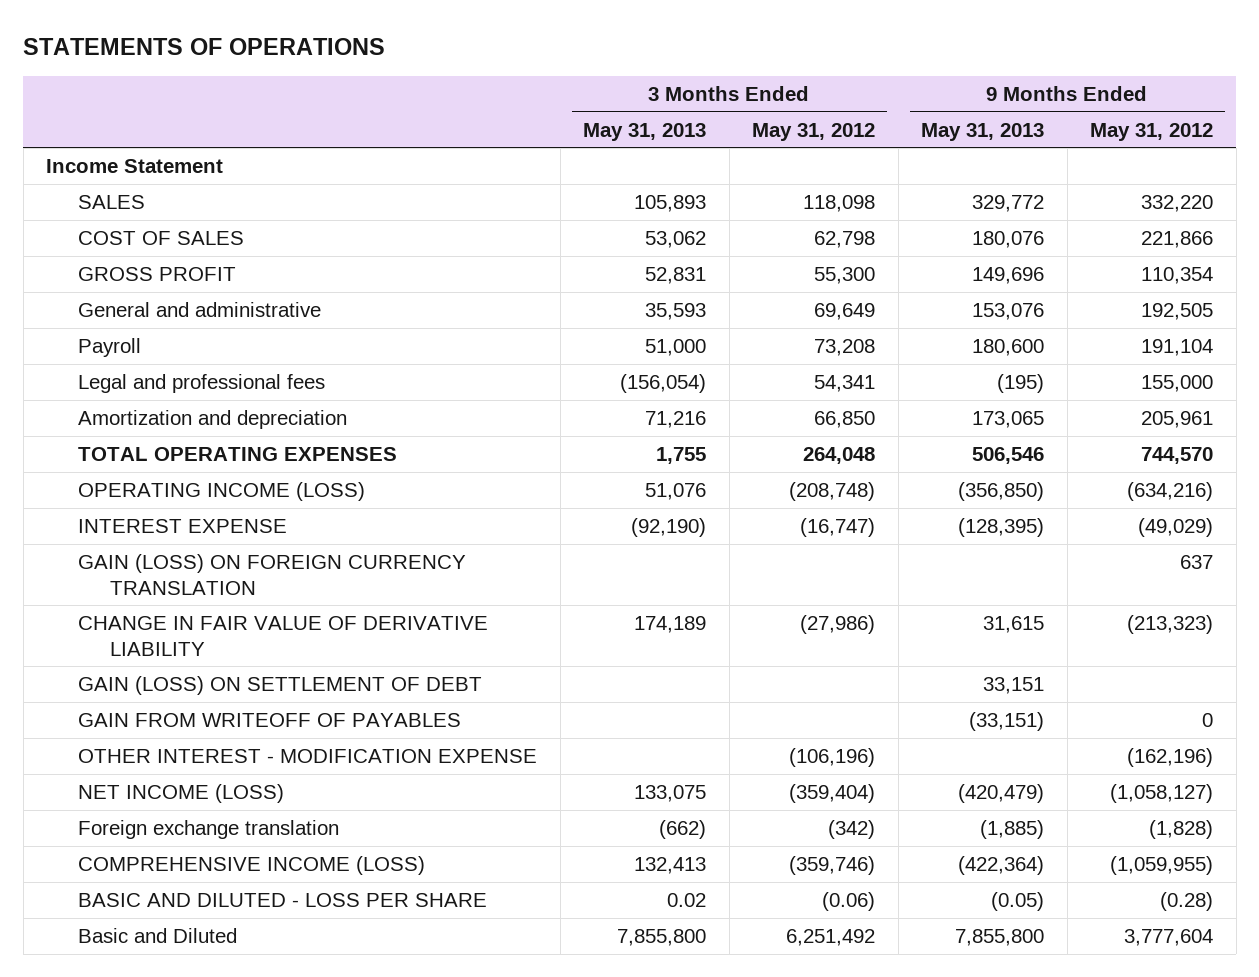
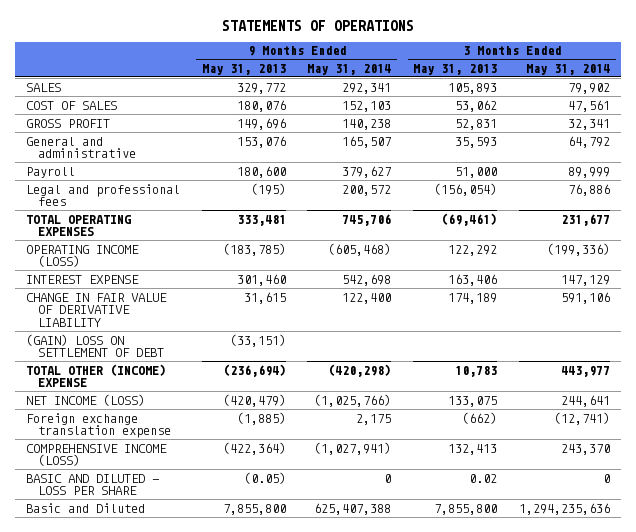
- | 3 Months Ended May 31, 2013 | 3 Months Ended May 31, 2012 | 9 Months Ended May 31, 2013 | 9 Months Ended May 31, 2012
+ | 9 Months Ended May 31, 2013 | 9 Months Ended May 31, 2014 | 3 Months Ended May 31, 2013 | 3 Months Ended May 31, 2014
- Income Statement
- Amortization and depreciation | 71,216 | 66,850 | 173,065 | 205,961
- TOTAL OPERATING EXPENSES | 1,755 | 264,048 | 506,546 | 744,570
- OPERATING INCOME (LOSS) | 51,076 | (208,748) | (356,850) | (634,216)
- INTEREST EXPENSE | (92,190) | (16,747) | (128,395) | (49,029)
- GAIN (LOSS) ON FOREIGN CURRENCY TRANSLATION | | | | 637
+ TOTAL OPERATING EXPENSES | 333,481 | 745,706 | (69,461) | 231,677
+ OPERATING INCOME (LOSS) | (183,785) | (605,468) | 122,292 | (199,336)
+ INTEREST EXPENSE | 301,460 | 542,698 | 163,406 | 147,129
- GAIN (LOSS) ON SETTLEMENT OF DEBT | | | 33,151 |
- GAIN FROM WRITEOFF OF PAYABLES | | | (33,151) | 0
- OTHER INTEREST - MODIFICATION EXPENSE | | (106,196) | | (162,196)
+ (GAIN) LOSS ON SETTLEMENT OF DEBT | (33,151) | | |
+ TOTAL OTHER (INCOME) EXPENSE | (236,694) | (420,298) | 10,783 | 443,977
- Foreign exchange translation | (662) | (342) | (1,885) | (1,828)
+ Foreign exchange translation expense | (1,885) | 2,175 | (662) | (12,741)

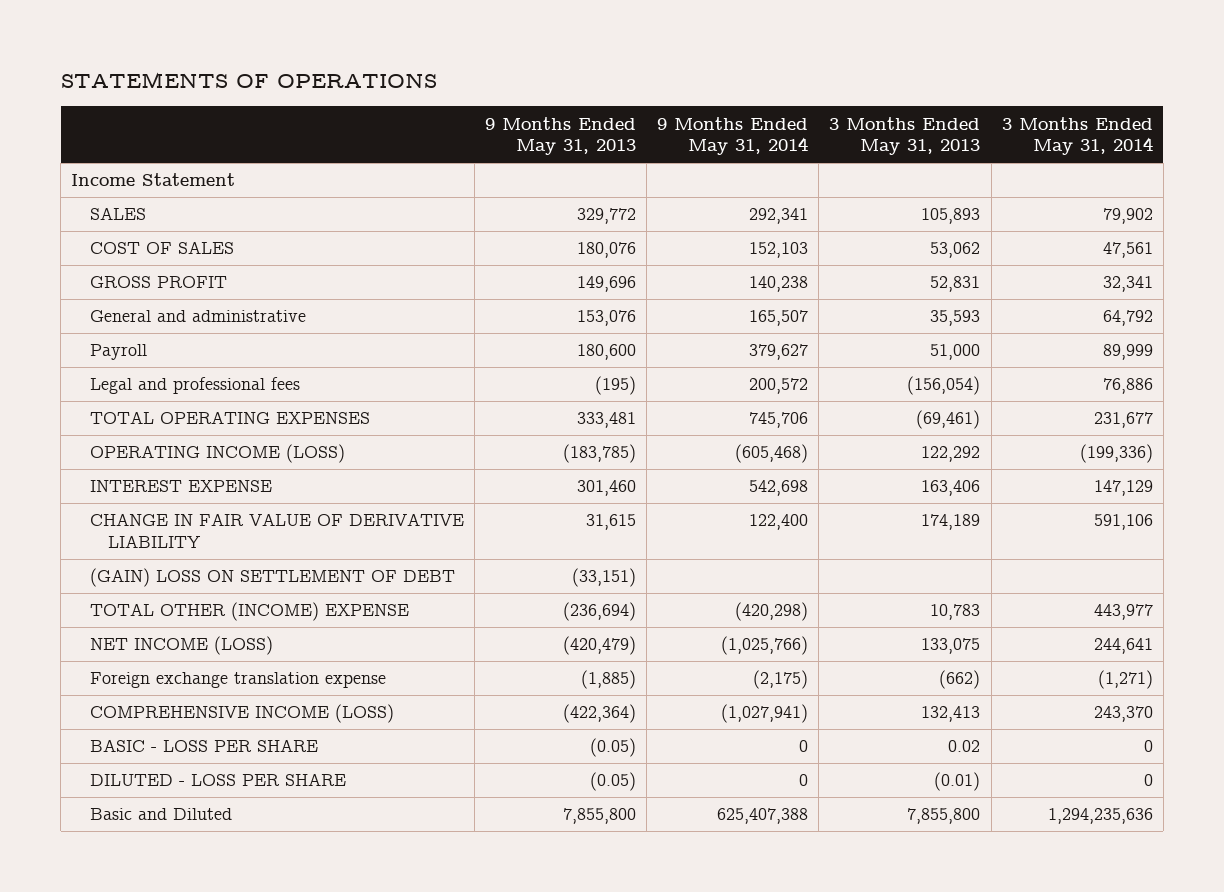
+ Income Statement
- Foreign exchange translation expense | (1,885) | 2,175 | (662) | (12,741)
+ Foreign exchange translation expense | (1,885) | (2,175) | (662) | (1,271)
- BASIC AND DILUTED - LOSS PER SHARE | (0.05) | 0 | 0.02 | 0
+ BASIC - LOSS PER SHARE | (0.05) | 0 | 0.02 | 0
+ DILUTED - LOSS PER SHARE | (0.05) | 0 | (0.01) | 0

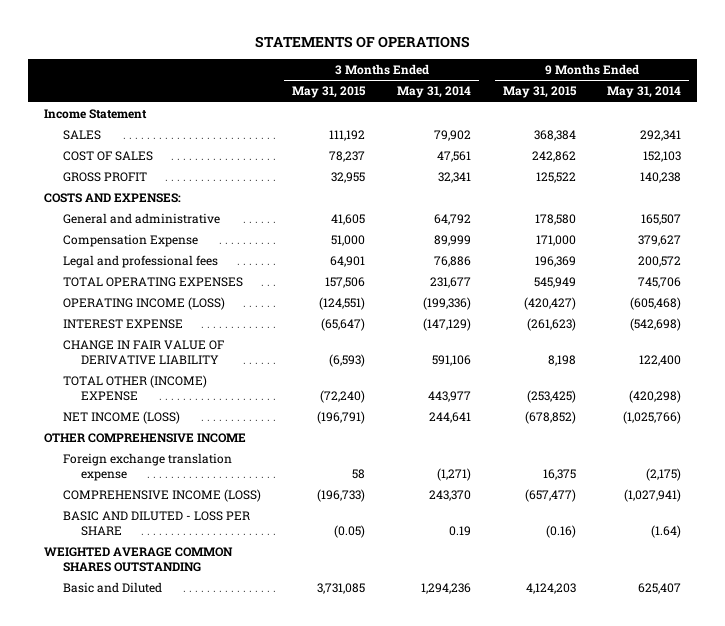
- | 9 Months Ended May 31, 2013 | 9 Months Ended May 31, 2014 | 3 Months Ended May 31, 2013 | 3 Months Ended May 31, 2014
+ | 3 Months Ended May 31, 2015 | 3 Months Ended May 31, 2014 | 9 Months Ended May 31, 2015 | 9 Months Ended May 31, 2014
+ COSTS AND EXPENSES:
- Payroll | 180,600 | 379,627 | 51,000 | 89,999
+ Compensation Expense | 51,000 | 89,999 | 171,000 | 379,627
- INTEREST EXPENSE | 301,460 | 542,698 | 163,406 | 147,129
+ INTEREST EXPENSE | (65,647) | (147,129) | (261,623) | (542,698)
- (GAIN) LOSS ON SETTLEMENT OF DEBT | (33,151) | | |
+ OTHER COMPREHENSIVE INCOME
- BASIC - LOSS PER SHARE | (0.05) | 0 | 0.02 | 0
- DILUTED - LOSS PER SHARE | (0.05) | 0 | (0.01) | 0
- Basic and Diluted | 7,855,800 | 625,407,388 | 7,855,800 | 1,294,235,636
+ BASIC AND DILUTED - LOSS PER SHARE | (0.05) | 0.19 | (0.16) | (1.64)
+ WEIGHTED AVERAGE COMMON SHARES OUTSTANDING
+ Basic and Diluted | 3,731,085 | 1,294,236 | 4,124,203 | 625,407

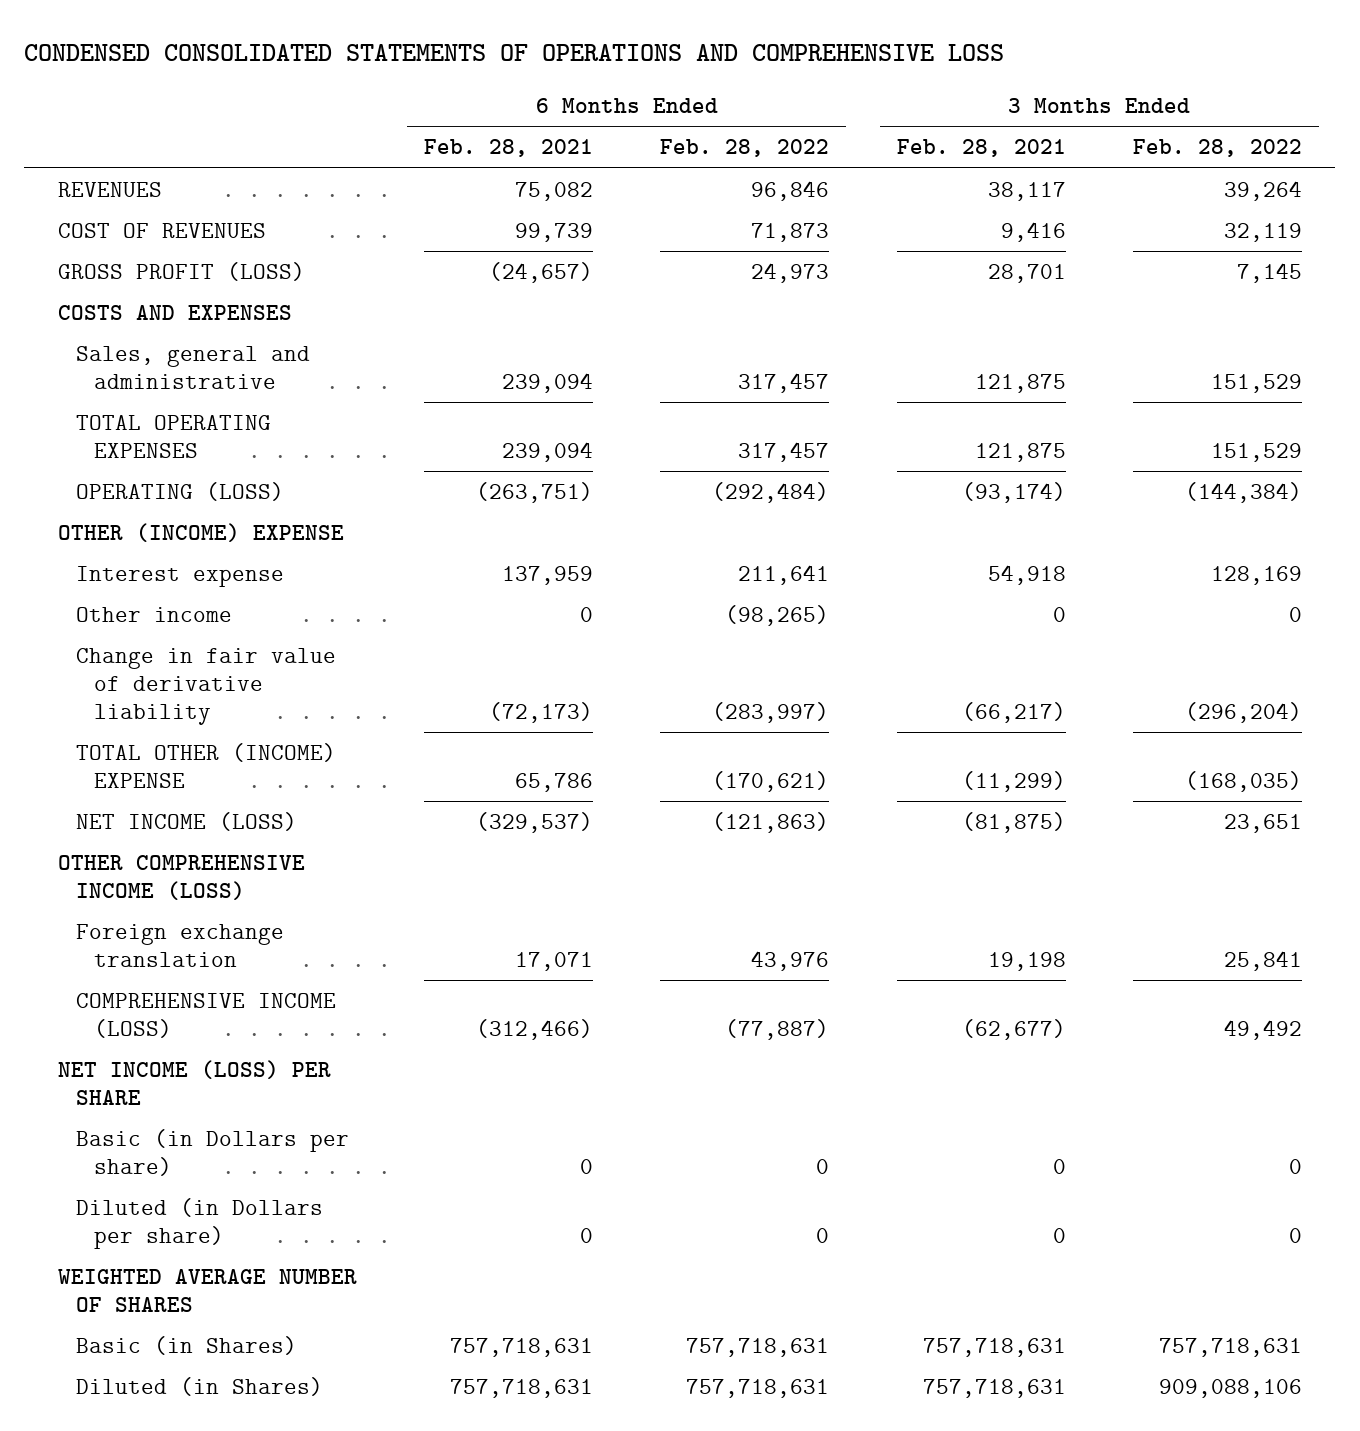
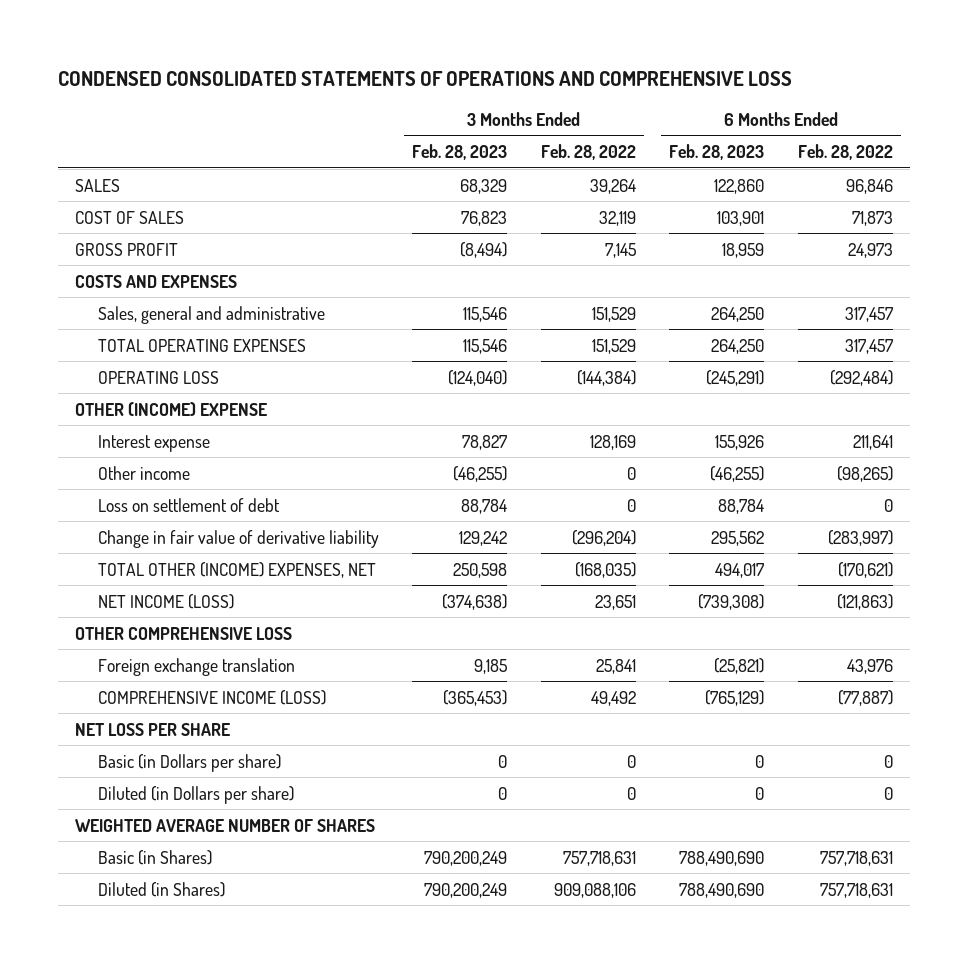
- | 6 Months Ended Feb. 28, 2021 | 6 Months Ended Feb. 28, 2022 | 3 Months Ended Feb. 28, 2021 | 3 Months Ended Feb. 28, 2022
+ | 3 Months Ended Feb. 28, 2023 | 3 Months Ended Feb. 28, 2022 | 6 Months Ended Feb. 28, 2023 | 6 Months Ended Feb. 28, 2022
- REVENUES | 75,082 | 96,846 | 38,117 | 39,264
- COST OF REVENUES | 99,739 | 71,873 | 9,416 | 32,119
- GROSS PROFIT (LOSS) | (24,657) | 24,973 | 28,701 | 7,145
+ SALES | 68,329 | 39,264 | 122,860 | 96,846
+ COST OF SALES | 76,823 | 32,119 | 103,901 | 71,873
+ GROSS PROFIT | (8,494) | 7,145 | 18,959 | 24,973
- OPERATING (LOSS) | (263,751) | (292,484) | (93,174) | (144,384)
+ OPERATING LOSS | (124,040) | (144,384) | (245,291) | (292,484)
+ Loss on settlement of debt | 88,784 | 0 | 88,784 | 0
- TOTAL OTHER (INCOME) EXPENSE | 65,786 | (170,621) | (11,299) | (168,035)
+ TOTAL OTHER (INCOME) EXPENSES, NET | 250,598 | (168,035) | 494,017 | (170,621)
- OTHER COMPREHENSIVE INCOME (LOSS)
+ OTHER COMPREHENSIVE LOSS
- NET INCOME (LOSS) PER SHARE
+ NET LOSS PER SHARE

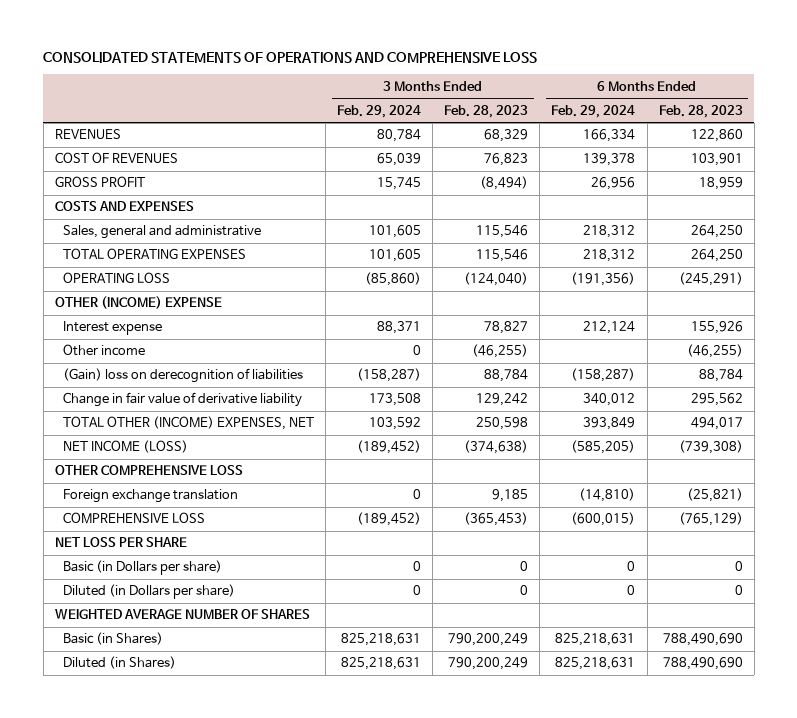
- CONDENSED CONSOLIDATED STATEMENTS OF OPERATIONS AND COMPREHENSIVE LOSS
+ CONSOLIDATED STATEMENTS OF OPERATIONS AND COMPREHENSIVE LOSS
- | 3 Months Ended Feb. 28, 2023 | 3 Months Ended Feb. 28, 2022 | 6 Months Ended Feb. 28, 2023 | 6 Months Ended Feb. 28, 2022
+ | 3 Months Ended Feb. 29, 2024 | 3 Months Ended Feb. 28, 2023 | 6 Months Ended Feb. 29, 2024 | 6 Months Ended Feb. 28, 2023
- SALES | 68,329 | 39,264 | 122,860 | 96,846
- COST OF SALES | 76,823 | 32,119 | 103,901 | 71,873
+ REVENUES | 80,784 | 68,329 | 166,334 | 122,860
+ COST OF REVENUES | 65,039 | 76,823 | 139,378 | 103,901
- Loss on settlement of debt | 88,784 | 0 | 88,784 | 0
+ (Gain) loss on derecognition of liabilities | (158,287) | 88,784 | (158,287) | 88,784
- COMPREHENSIVE INCOME (LOSS) | (365,453) | 49,492 | (765,129) | (77,887)
+ COMPREHENSIVE LOSS | (189,452) | (365,453) | (600,015) | (765,129)

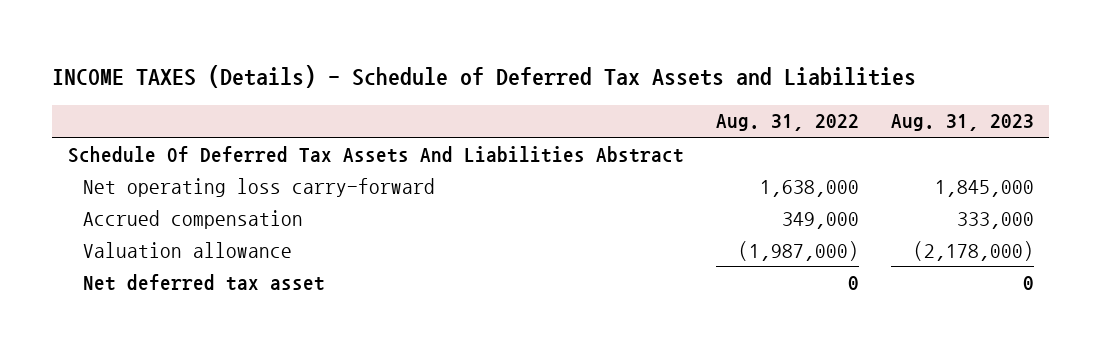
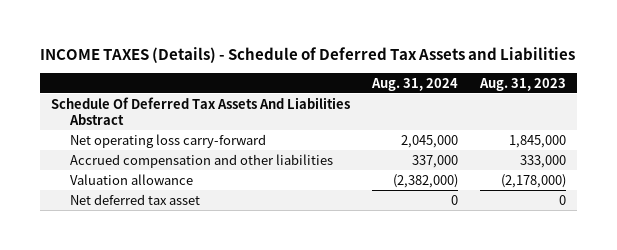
- | Aug. 31, 2022 | Aug. 31, 2023
+ | Aug. 31, 2024 | Aug. 31, 2023
- Accrued compensation | 349,000 | 333,000
+ Accrued compensation and other liabilities | 337,000 | 333,000

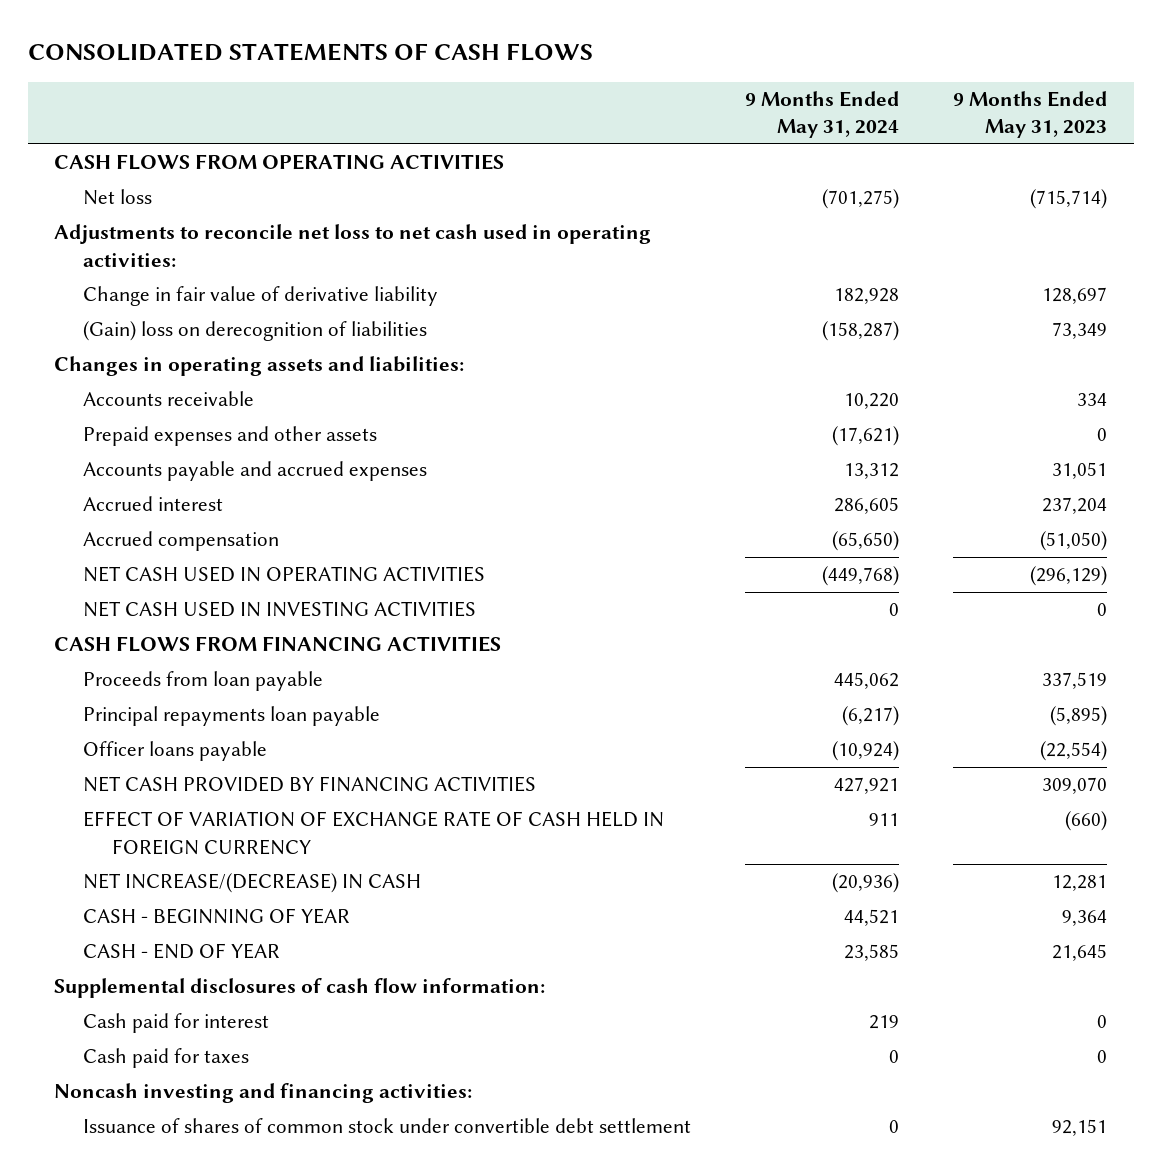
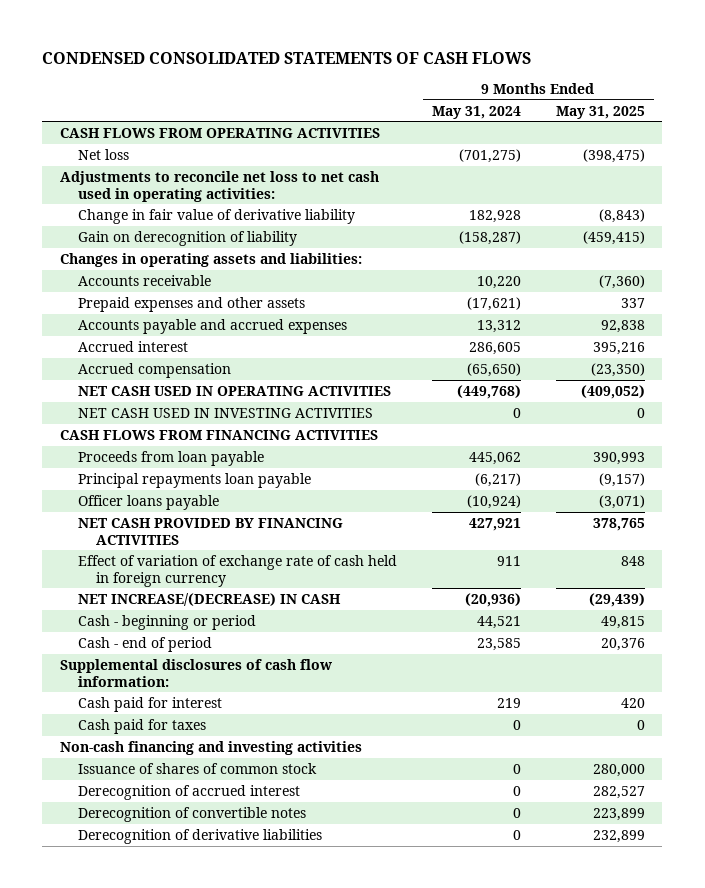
- CONSOLIDATED STATEMENTS OF CASH FLOWS
+ CONDENSED CONSOLIDATED STATEMENTS OF CASH FLOWS
- | 9 Months Ended May 31, 2024 | 9 Months Ended May 31, 2023
+ | 9 Months Ended May 31, 2024 | 9 Months Ended May 31, 2025
- (Gain) loss on derecognition of liabilities | (158,287) | 73,349
+ Gain on derecognition of liability | (158,287) | (459,415)
- EFFECT OF VARIATION OF EXCHANGE RATE OF CASH HELD IN FOREIGN CURRENCY | 911 | (660)
+ Effect of variation of exchange rate of cash held in foreign currency | 911 | 848
- CASH - BEGINNING OF YEAR | 44,521 | 9,364
- CASH - END OF YEAR | 23,585 | 21,645
+ Cash - beginning or period | 44,521 | 49,815
+ Cash - end of period | 23,585 | 20,376
- Noncash investing and financing activities:
- Issuance of shares of common stock under convertible debt settlement | 0 | 92,151
+ Non-cash financing and investing activities
+ Issuance of shares of common stock | 0 | 280,000
+ Derecognition of accrued interest | 0 | 282,527
+ Derecognition of convertible notes | 0 | 223,899
+ Derecognition of derivative liabilities | 0 | 232,899

